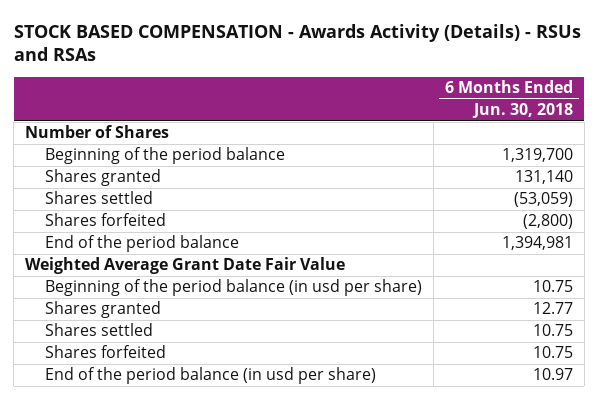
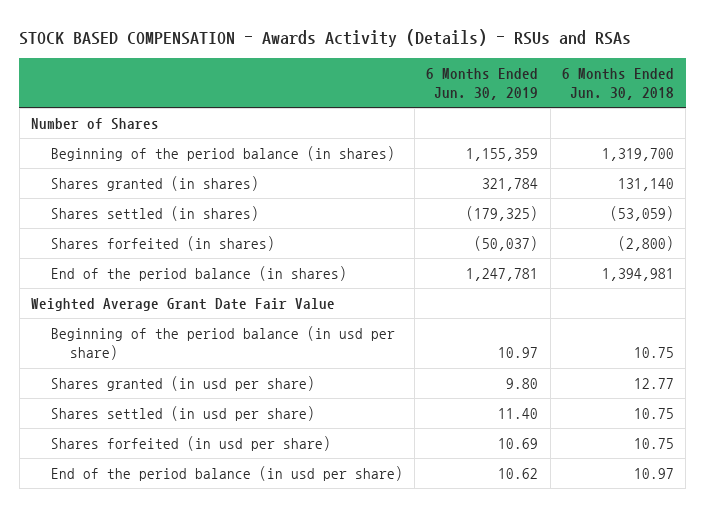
- | 6 Months Ended Jun. 30, 2018
+ | 6 Months Ended Jun. 30, 2019 | 6 Months Ended Jun. 30, 2018
- Beginning of the period balance | 1,319,700
- Shares granted | 131,140
- Shares settled | (53,059)
- Shares forfeited | (2,800)
- End of the period balance | 1,394,981
+ Beginning of the period balance (in shares) | 1,155,359 | 1,319,700
+ Shares granted (in shares) | 321,784 | 131,140
+ Shares settled (in shares) | (179,325) | (53,059)
+ Shares forfeited (in shares) | (50,037) | (2,800)
+ End of the period balance (in shares) | 1,247,781 | 1,394,981
- Shares granted | 12.77
- Shares settled | 10.75
- Shares forfeited | 10.75
+ Shares granted (in usd per share) | 9.80 | 12.77
+ Shares settled (in usd per share) | 11.40 | 10.75
+ Shares forfeited (in usd per share) | 10.69 | 10.75

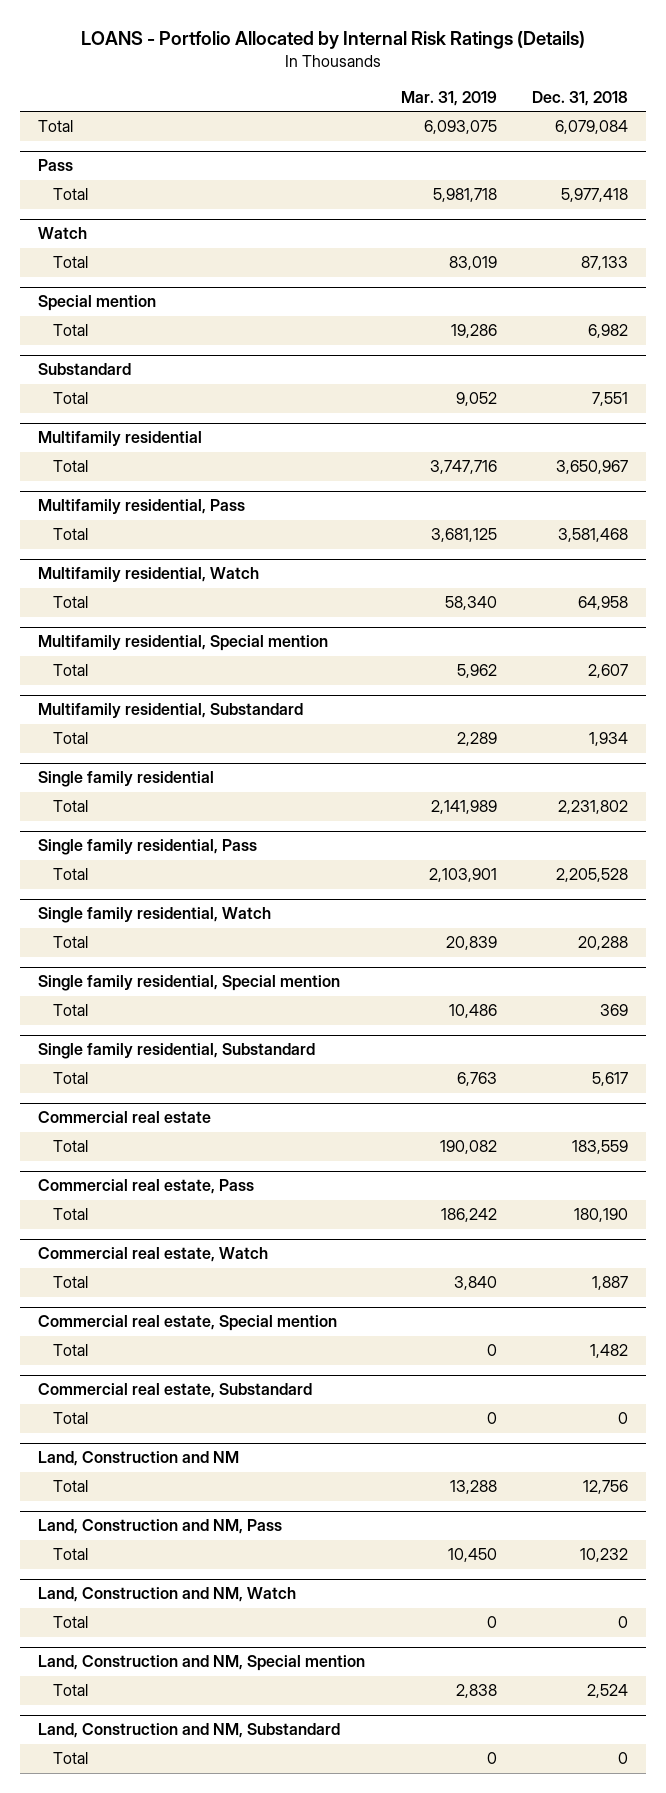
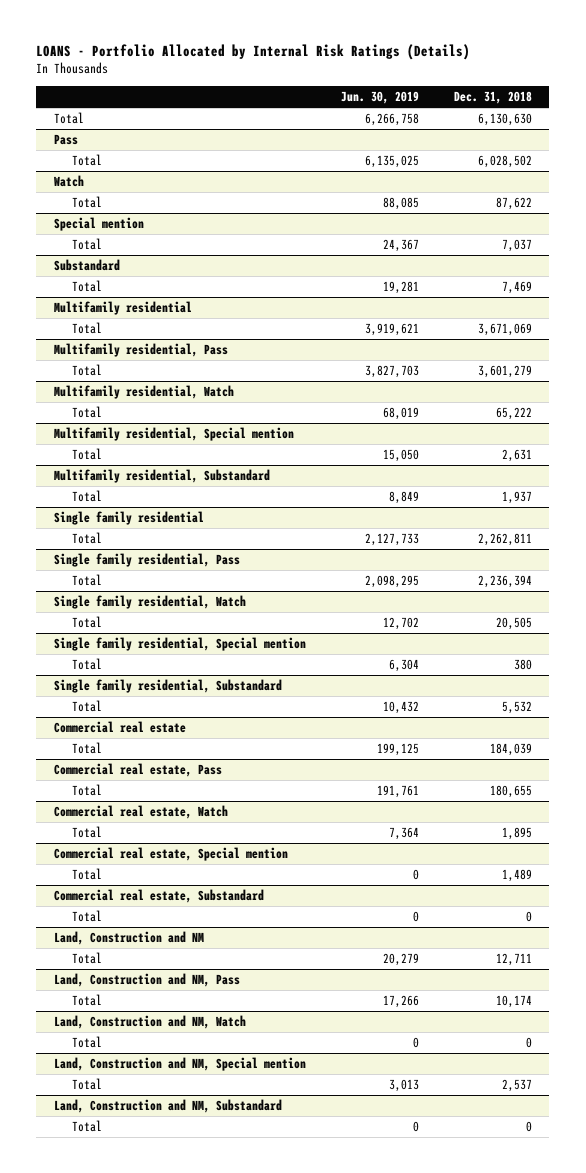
- | Mar. 31, 2019 | Dec. 31, 2018
+ | Jun. 30, 2019 | Dec. 31, 2018
- Total | 6,093,075 | 6,079,084
+ Total | 6,266,758 | 6,130,630
@ Pass
- Total | 5,981,718 | 5,977,418
+ Total | 6,135,025 | 6,028,502
@ Watch
- Total | 83,019 | 87,133
+ Total | 88,085 | 87,622
@ Special mention
- Total | 19,286 | 6,982
+ Total | 24,367 | 7,037
@ Substandard
- Total | 9,052 | 7,551
+ Total | 19,281 | 7,469
@ Multifamily residential
- Total | 3,747,716 | 3,650,967
+ Total | 3,919,621 | 3,671,069
@ Multifamily residential, Pass
- Total | 3,681,125 | 3,581,468
+ Total | 3,827,703 | 3,601,279
@ Multifamily residential, Watch
- Total | 58,340 | 64,958
+ Total | 68,019 | 65,222
@ Multifamily residential, Special mention
- Total | 5,962 | 2,607
+ Total | 15,050 | 2,631
@ Multifamily residential, Substandard
- Total | 2,289 | 1,934
+ Total | 8,849 | 1,937
@ Single family residential
- Total | 2,141,989 | 2,231,802
+ Total | 2,127,733 | 2,262,811
@ Single family residential, Pass
- Total | 2,103,901 | 2,205,528
+ Total | 2,098,295 | 2,236,394
@ Single family residential, Watch
- Total | 20,839 | 20,288
+ Total | 12,702 | 20,505
@ Single family residential, Special mention
- Total | 10,486 | 369
+ Total | 6,304 | 380
@ Single family residential, Substandard
- Total | 6,763 | 5,617
+ Total | 10,432 | 5,532
@ Commercial real estate
- Total | 190,082 | 183,559
+ Total | 199,125 | 184,039
@ Commercial real estate, Pass
- Total | 186,242 | 180,190
+ Total | 191,761 | 180,655
@ Commercial real estate, Watch
- Total | 3,840 | 1,887
+ Total | 7,364 | 1,895
@ Commercial real estate, Special mention
- Total | 0 | 1,482
+ Total | 0 | 1,489
@ Land, Construction and NM
- Total | 13,288 | 12,756
+ Total | 20,279 | 12,711
@ Land, Construction and NM, Pass
- Total | 10,450 | 10,232
+ Total | 17,266 | 10,174
@ Land, Construction and NM, Special mention
- Total | 2,838 | 2,524
+ Total | 3,013 | 2,537

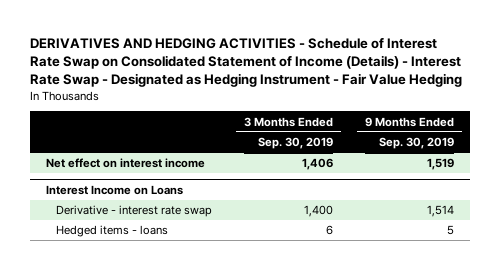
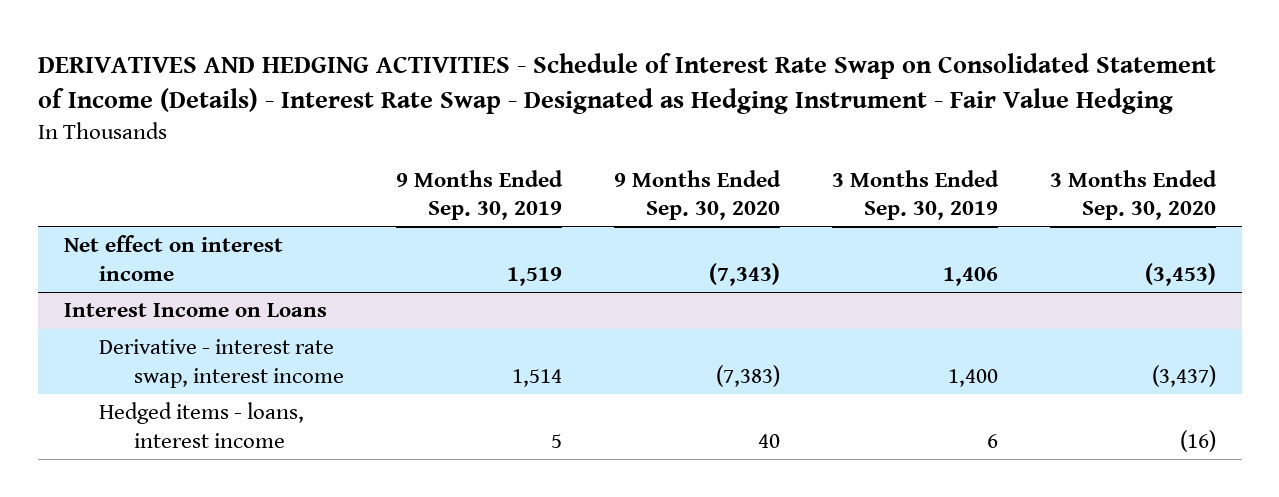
- | 3 Months Ended Sep. 30, 2019 | 9 Months Ended Sep. 30, 2019
+ | 9 Months Ended Sep. 30, 2019 | 9 Months Ended Sep. 30, 2020 | 3 Months Ended Sep. 30, 2019 | 3 Months Ended Sep. 30, 2020
@ Interest Income on Loans
- Derivative - interest rate swap | 1,400 | 1,514
- Hedged items - loans | 6 | 5
+ Derivative - interest rate swap, interest income | 1,514 | (7,383) | 1,400 | (3,437)
+ Hedged items - loans, interest income | 5 | 40 | 6 | (16)

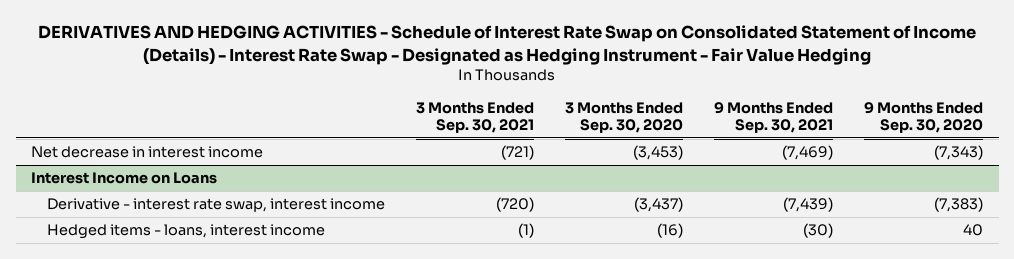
- | 9 Months Ended Sep. 30, 2019 | 9 Months Ended Sep. 30, 2020 | 3 Months Ended Sep. 30, 2019 | 3 Months Ended Sep. 30, 2020
+ | 3 Months Ended Sep. 30, 2021 | 3 Months Ended Sep. 30, 2020 | 9 Months Ended Sep. 30, 2021 | 9 Months Ended Sep. 30, 2020
- Net effect on interest income | 1,519 | (7,343) | 1,406 | (3,453)
+ Net decrease in interest income | (721) | (3,453) | (7,469) | (7,343)

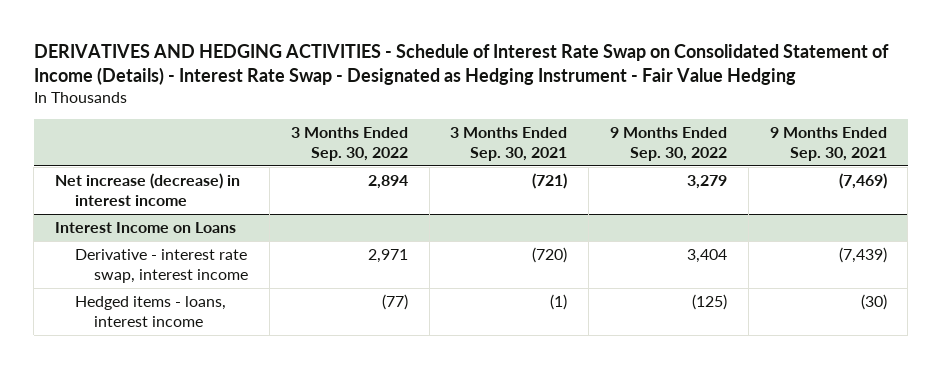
- | 3 Months Ended Sep. 30, 2021 | 3 Months Ended Sep. 30, 2020 | 9 Months Ended Sep. 30, 2021 | 9 Months Ended Sep. 30, 2020
+ | 3 Months Ended Sep. 30, 2022 | 3 Months Ended Sep. 30, 2021 | 9 Months Ended Sep. 30, 2022 | 9 Months Ended Sep. 30, 2021
- Net decrease in interest income | (721) | (3,453) | (7,469) | (7,343)
+ Net increase (decrease) in interest income | 2,894 | (721) | 3,279 | (7,469)

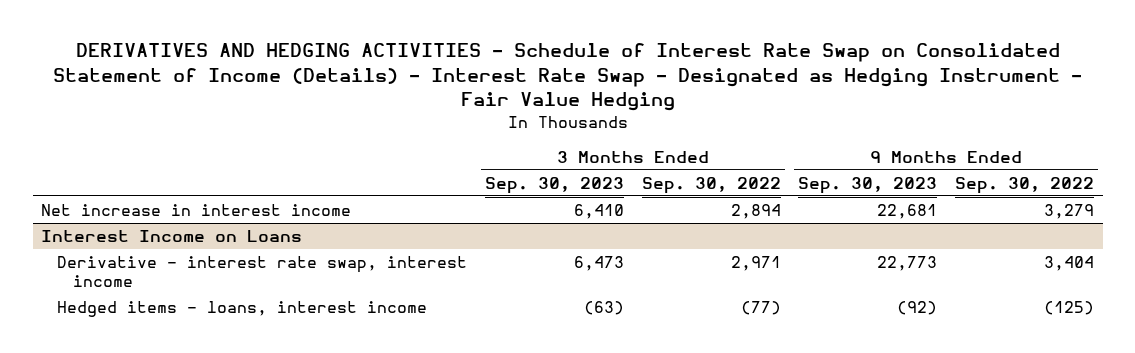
- | 3 Months Ended Sep. 30, 2022 | 3 Months Ended Sep. 30, 2021 | 9 Months Ended Sep. 30, 2022 | 9 Months Ended Sep. 30, 2021
+ | 3 Months Ended Sep. 30, 2023 | 3 Months Ended Sep. 30, 2022 | 9 Months Ended Sep. 30, 2023 | 9 Months Ended Sep. 30, 2022
- Net increase (decrease) in interest income | 2,894 | (721) | 3,279 | (7,469)
+ Net increase in interest income | 6,410 | 2,894 | 22,681 | 3,279

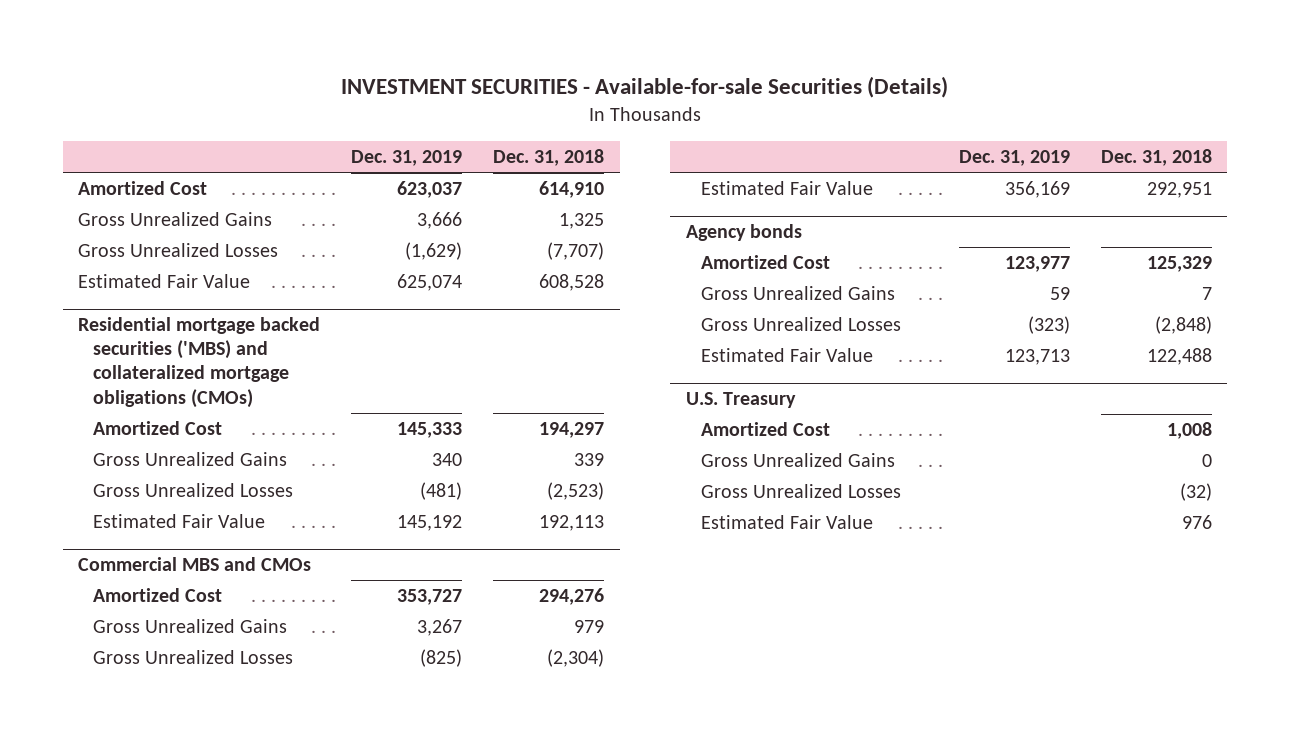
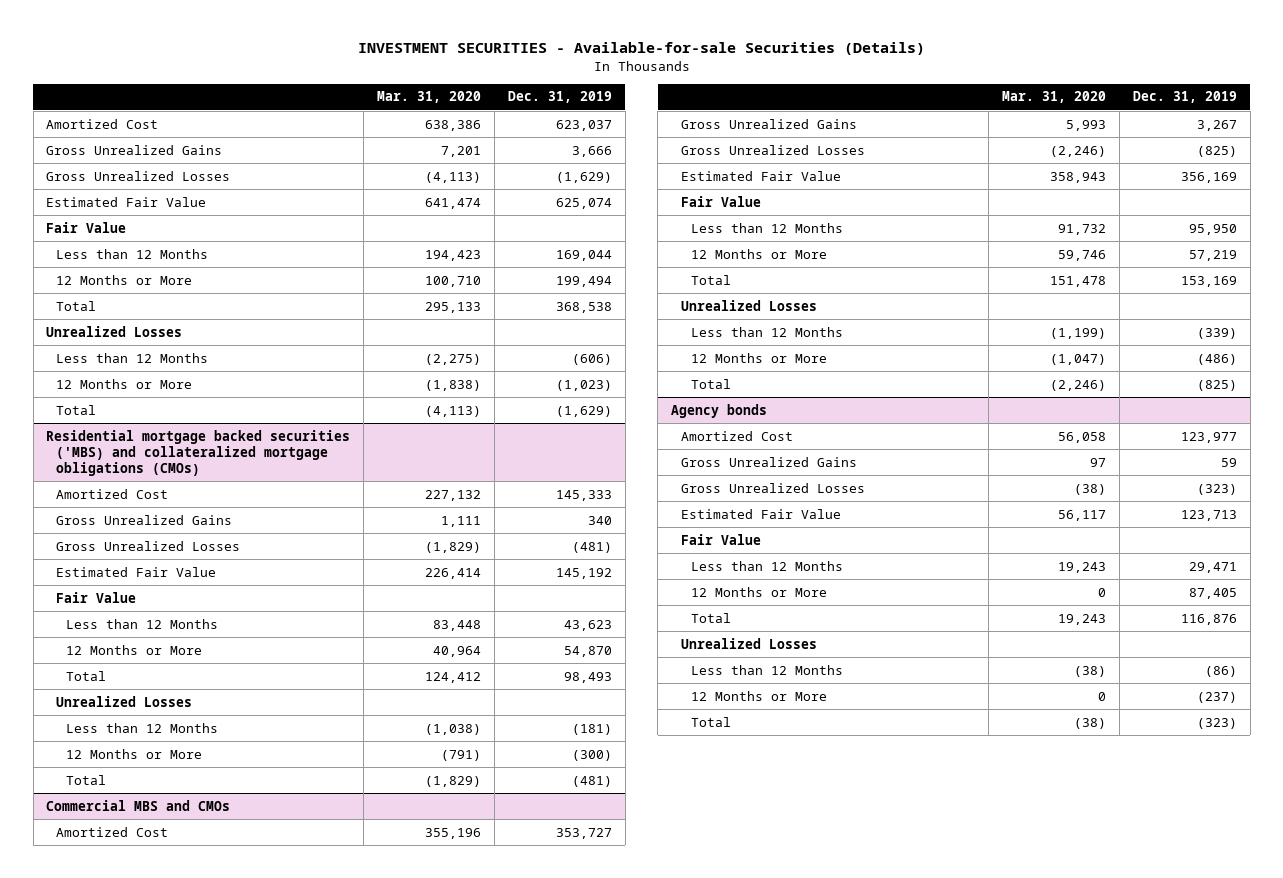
- | Dec. 31, 2019 | Dec. 31, 2018
+ | Mar. 31, 2020 | Dec. 31, 2019
+ Fair Value
+ Less than 12 Months | 194,423 | 169,044
+ 12 Months or More | 100,710 | 199,494
+ Total | 295,133 | 368,538
+ Unrealized Losses
+ Less than 12 Months | (2,275) | (606)
+ 12 Months or More | (1,838) | (1,023)
+ Total | (4,113) | (1,629)
@ Residential mortgage backed securities ('MBS) and collateralized mortgage obligations (CMOs)
+ Fair Value
+ Less than 12 Months | 83,448 | 43,623
+ 12 Months or More | 40,964 | 54,870
+ Total | 124,412 | 98,493
+ Unrealized Losses
+ Less than 12 Months | (1,038) | (181)
+ 12 Months or More | (791) | (300)
+ Total | (1,829) | (481)
@ Commercial MBS and CMOs
+ Fair Value
+ Less than 12 Months | 91,732 | 95,950
+ 12 Months or More | 59,746 | 57,219
+ Total | 151,478 | 153,169
+ Unrealized Losses
+ Less than 12 Months | (1,199) | (339)
+ 12 Months or More | (1,047) | (486)
+ Total | (2,246) | (825)
- U.S. Treasury
- Amortized Cost | | 1,008
- Gross Unrealized Gains | | 0
- Gross Unrealized Losses | | (32)
- Estimated Fair Value | | 976
@ Agency bonds
+ Fair Value
+ Less than 12 Months | 19,243 | 29,471
+ 12 Months or More | 0 | 87,405
+ Total | 19,243 | 116,876
+ Unrealized Losses
+ Less than 12 Months | (38) | (86)
+ 12 Months or More | 0 | (237)
+ Total | (38) | (323)

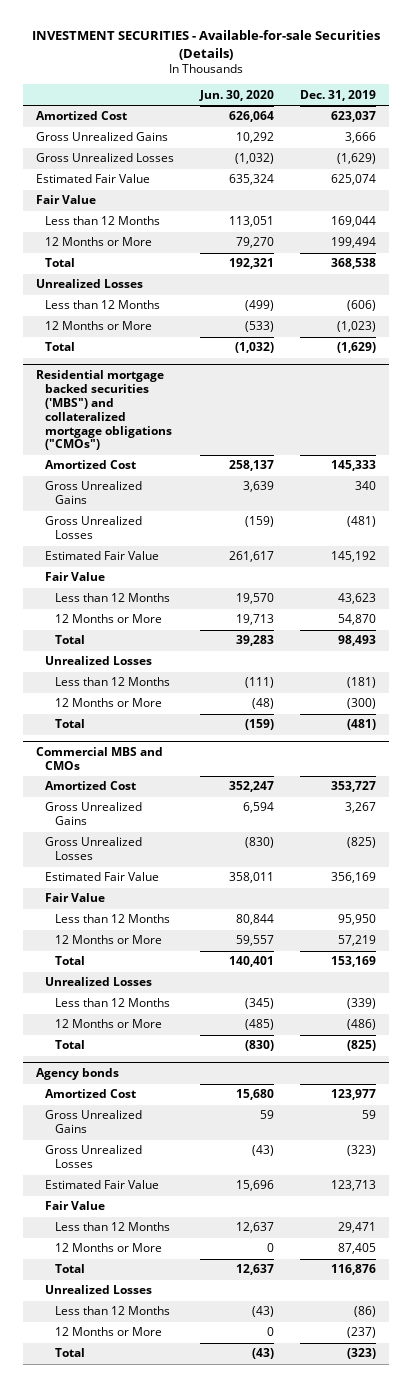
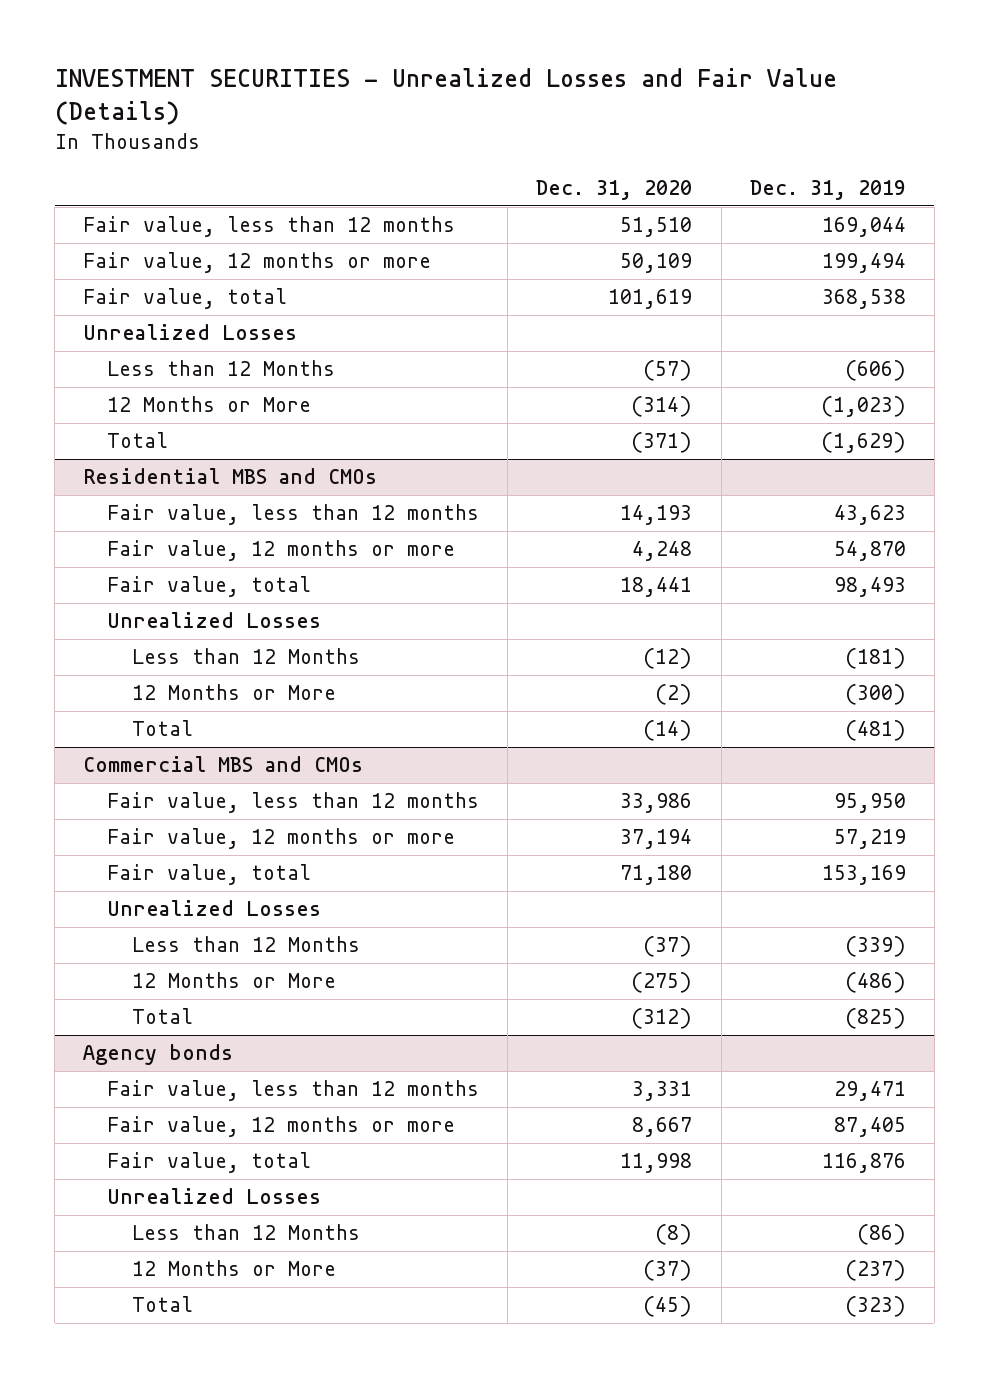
- INVESTMENT SECURITIES - Available-for-sale Securities (Details)
+ INVESTMENT SECURITIES - Unrealized Losses and Fair Value (Details)
- | Jun. 30, 2020 | Dec. 31, 2019
+ | Dec. 31, 2020 | Dec. 31, 2019
- Amortized Cost | 626,064 | 623,037
- Gross Unrealized Gains | 10,292 | 3,666
- Gross Unrealized Losses | (1,032) | (1,629)
- Estimated Fair Value | 635,324 | 625,074
- Fair Value
- Less than 12 Months | 113,051 | 169,044
- 12 Months or More | 79,270 | 199,494
- Total | 192,321 | 368,538
+ Fair value, less than 12 months | 51,510 | 169,044
+ Fair value, 12 months or more | 50,109 | 199,494
+ Fair value, total | 101,619 | 368,538
- Residential mortgage backed securities ('MBS") and collateralized mortgage obligations ("CMOs")
- Amortized Cost | 258,137 | 145,333
- Gross Unrealized Gains | 3,639 | 340
- Gross Unrealized Losses | (159) | (481)
- Estimated Fair Value | 261,617 | 145,192
- Fair Value
- Less than 12 Months | 19,570 | 43,623
- 12 Months or More | 19,713 | 54,870
- Total | 39,283 | 98,493
+ Residential MBS and CMOs
+ Fair value, less than 12 months | 14,193 | 43,623
+ Fair value, 12 months or more | 4,248 | 54,870
+ Fair value, total | 18,441 | 98,493
@ Commercial MBS and CMOs
- Amortized Cost | 352,247 | 353,727
- Gross Unrealized Gains | 6,594 | 3,267
- Gross Unrealized Losses | (830) | (825)
- Estimated Fair Value | 358,011 | 356,169
- Fair Value
- Less than 12 Months | 80,844 | 95,950
- 12 Months or More | 59,557 | 57,219
- Total | 140,401 | 153,169
+ Fair value, less than 12 months | 33,986 | 95,950
+ Fair value, 12 months or more | 37,194 | 57,219
+ Fair value, total | 71,180 | 153,169
@ Agency bonds
- Amortized Cost | 15,680 | 123,977
- Gross Unrealized Gains | 59 | 59
- Gross Unrealized Losses | (43) | (323)
- Estimated Fair Value | 15,696 | 123,713
- Fair Value
- Less than 12 Months | 12,637 | 29,471
- 12 Months or More | 0 | 87,405
- Total | 12,637 | 116,876
+ Fair value, less than 12 months | 3,331 | 29,471
+ Fair value, 12 months or more | 8,667 | 87,405
+ Fair value, total | 11,998 | 116,876

